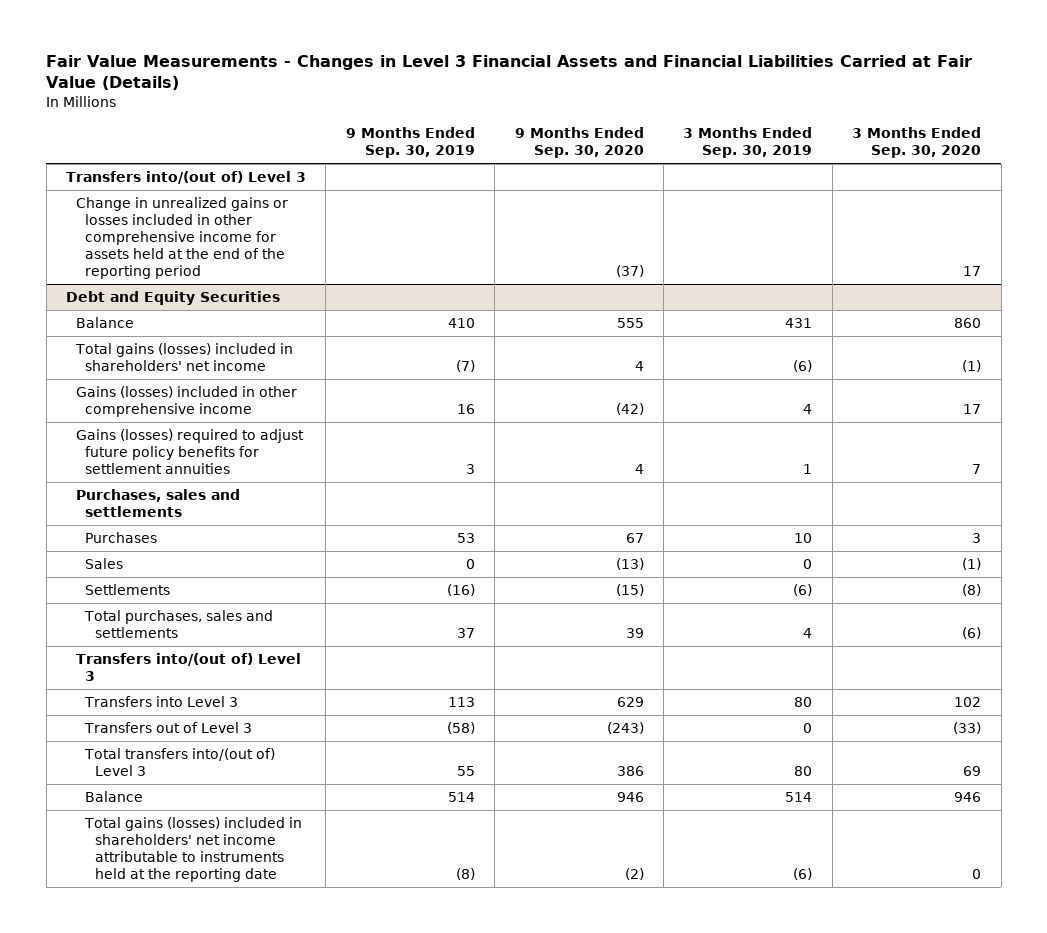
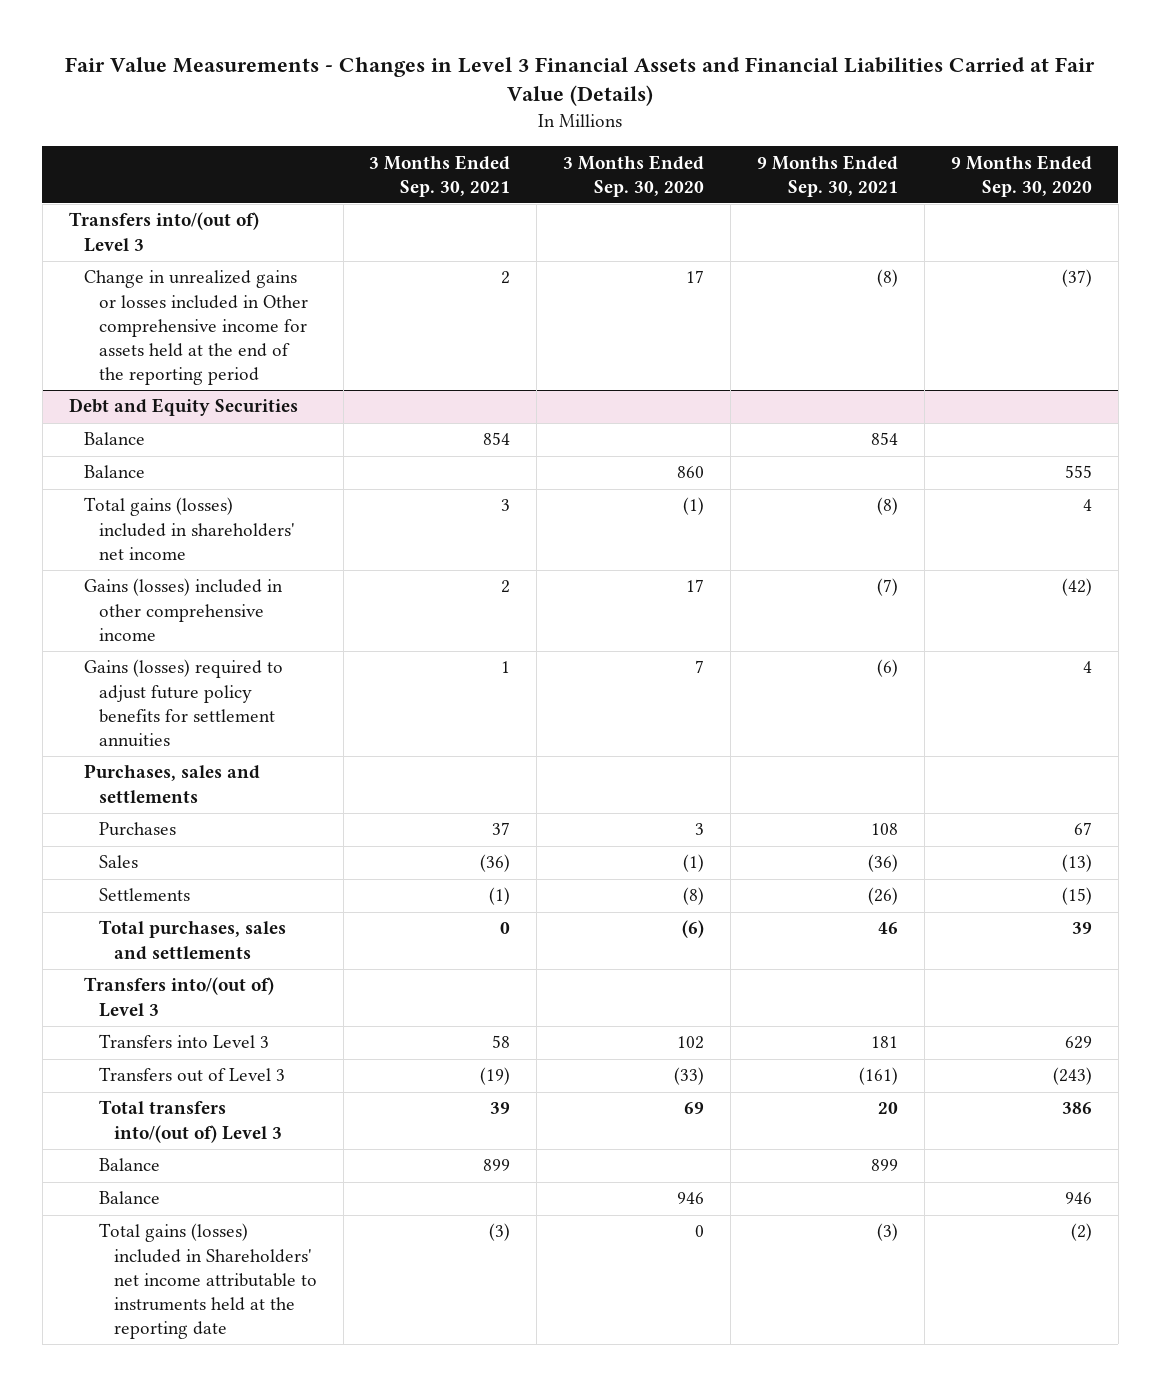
- | 9 Months Ended Sep. 30, 2019 | 9 Months Ended Sep. 30, 2020 | 3 Months Ended Sep. 30, 2019 | 3 Months Ended Sep. 30, 2020
+ | 3 Months Ended Sep. 30, 2021 | 3 Months Ended Sep. 30, 2020 | 9 Months Ended Sep. 30, 2021 | 9 Months Ended Sep. 30, 2020
- Change in unrealized gains or losses included in other comprehensive income for assets held at the end of the reporting period | | (37) | | 17
+ Change in unrealized gains or losses included in Other comprehensive income for assets held at the end of the reporting period | 2 | 17 | (8) | (37)
@ Debt and Equity Securities
+ Balance | 854 | | 854 |
+ Balance | 899 | | 899 |
- Total gains (losses) included in shareholders' net income attributable to instruments held at the reporting date | (8) | (2) | (6) | 0
+ Total gains (losses) included in Shareholders' net income attributable to instruments held at the reporting date | (3) | 0 | (3) | (2)

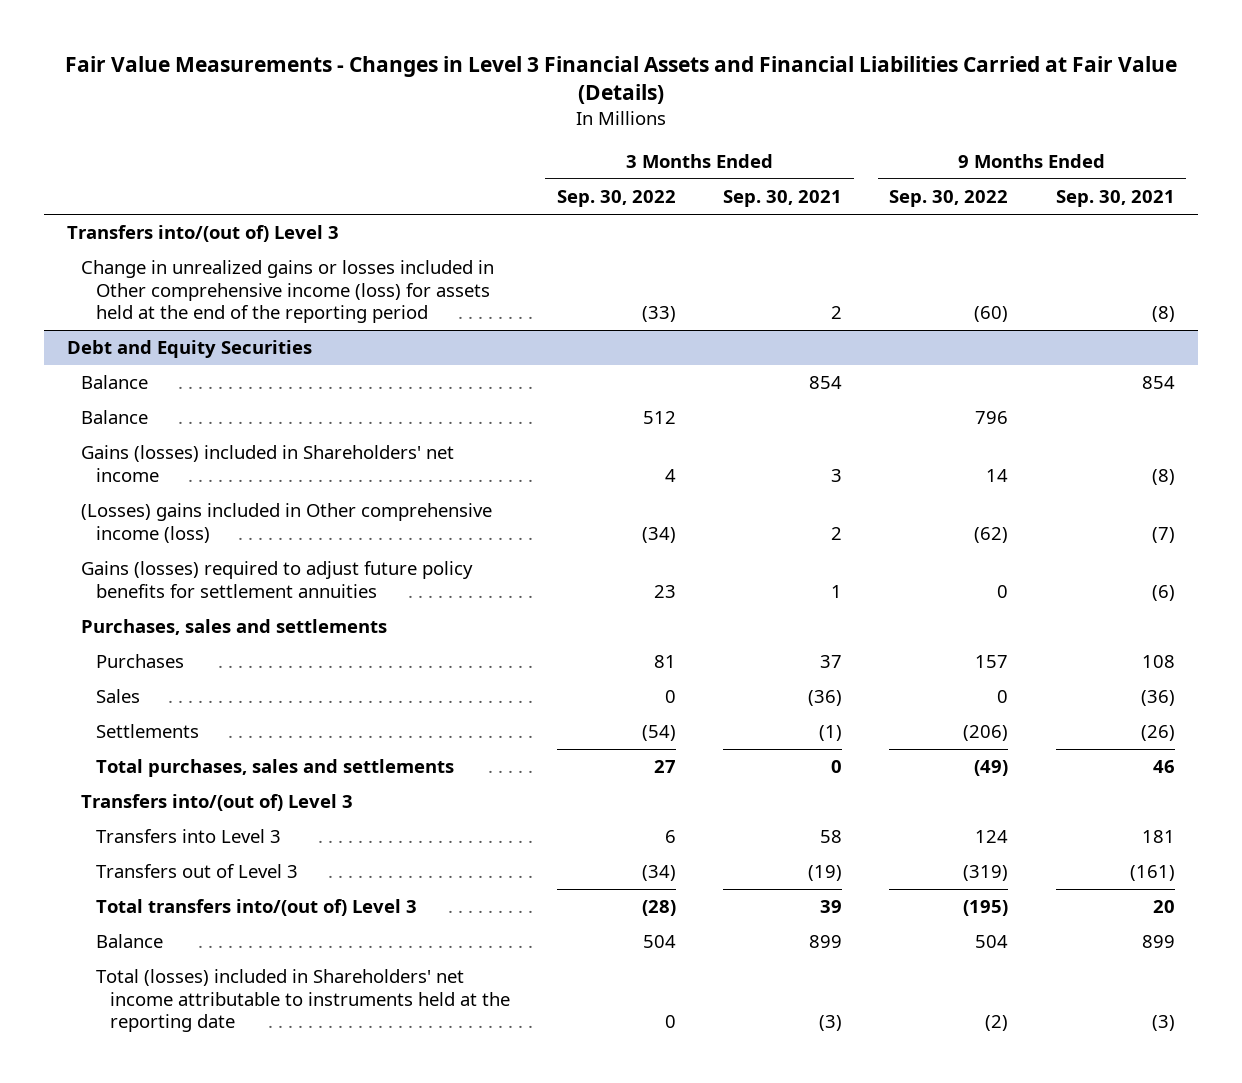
- | 3 Months Ended Sep. 30, 2021 | 3 Months Ended Sep. 30, 2020 | 9 Months Ended Sep. 30, 2021 | 9 Months Ended Sep. 30, 2020
+ | 3 Months Ended Sep. 30, 2022 | 3 Months Ended Sep. 30, 2021 | 9 Months Ended Sep. 30, 2022 | 9 Months Ended Sep. 30, 2021
- Change in unrealized gains or losses included in Other comprehensive income for assets held at the end of the reporting period | 2 | 17 | (8) | (37)
+ Change in unrealized gains or losses included in Other comprehensive income (loss) for assets held at the end of the reporting period | (33) | 2 | (60) | (8)
@ Debt and Equity Securities
- Total gains (losses) included in shareholders' net income | 3 | (1) | (8) | 4
- Gains (losses) included in other comprehensive income | 2 | 17 | (7) | (42)
+ Gains (losses) included in Shareholders' net income | 4 | 3 | 14 | (8)
+ (Losses) gains included in Other comprehensive income (loss) | (34) | 2 | (62) | (7)
- Balance | | 946 | | 946
- Total gains (losses) included in Shareholders' net income attributable to instruments held at the reporting date | (3) | 0 | (3) | (2)
+ Total (losses) included in Shareholders' net income attributable to instruments held at the reporting date | 0 | (3) | (2) | (3)

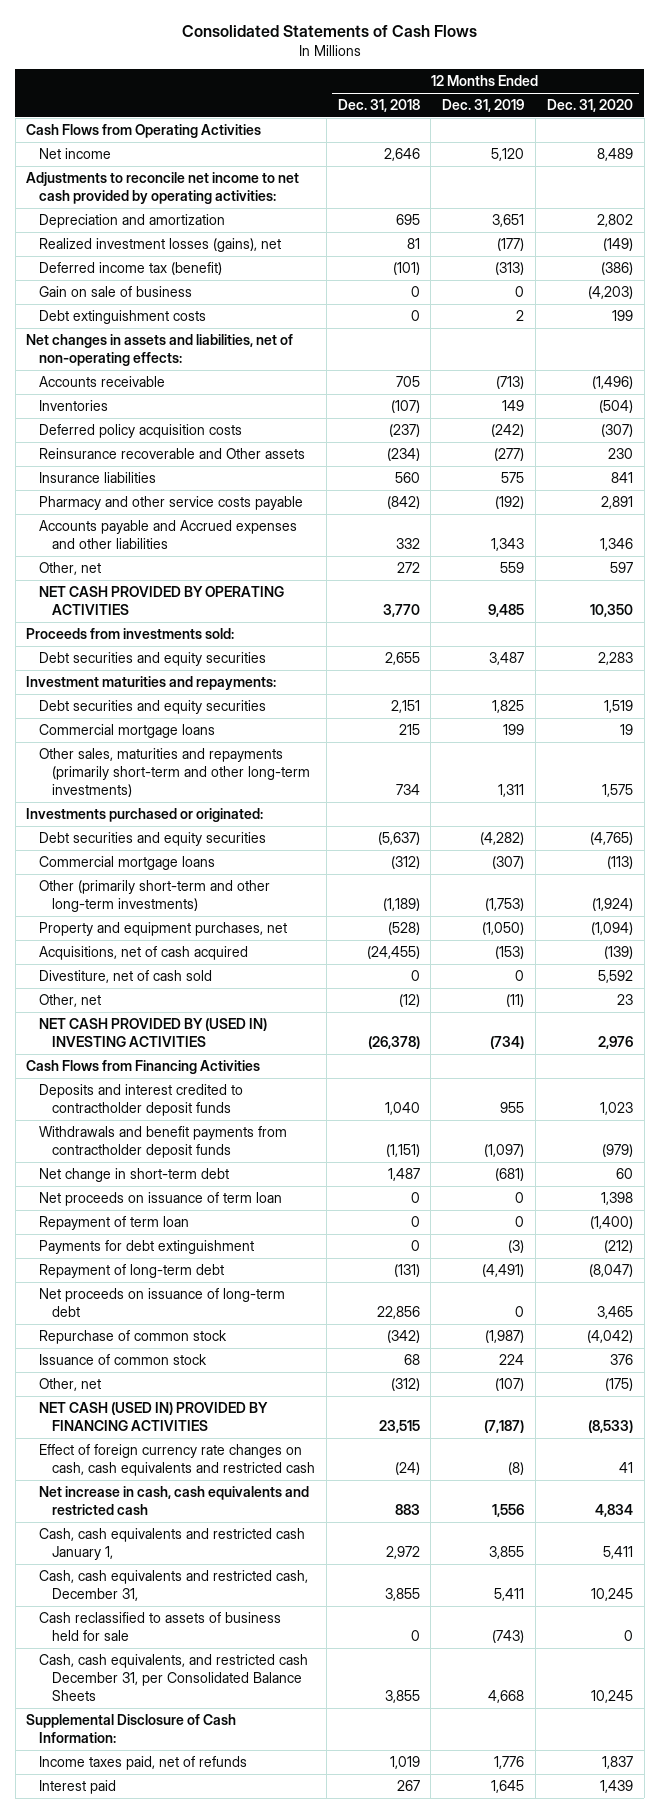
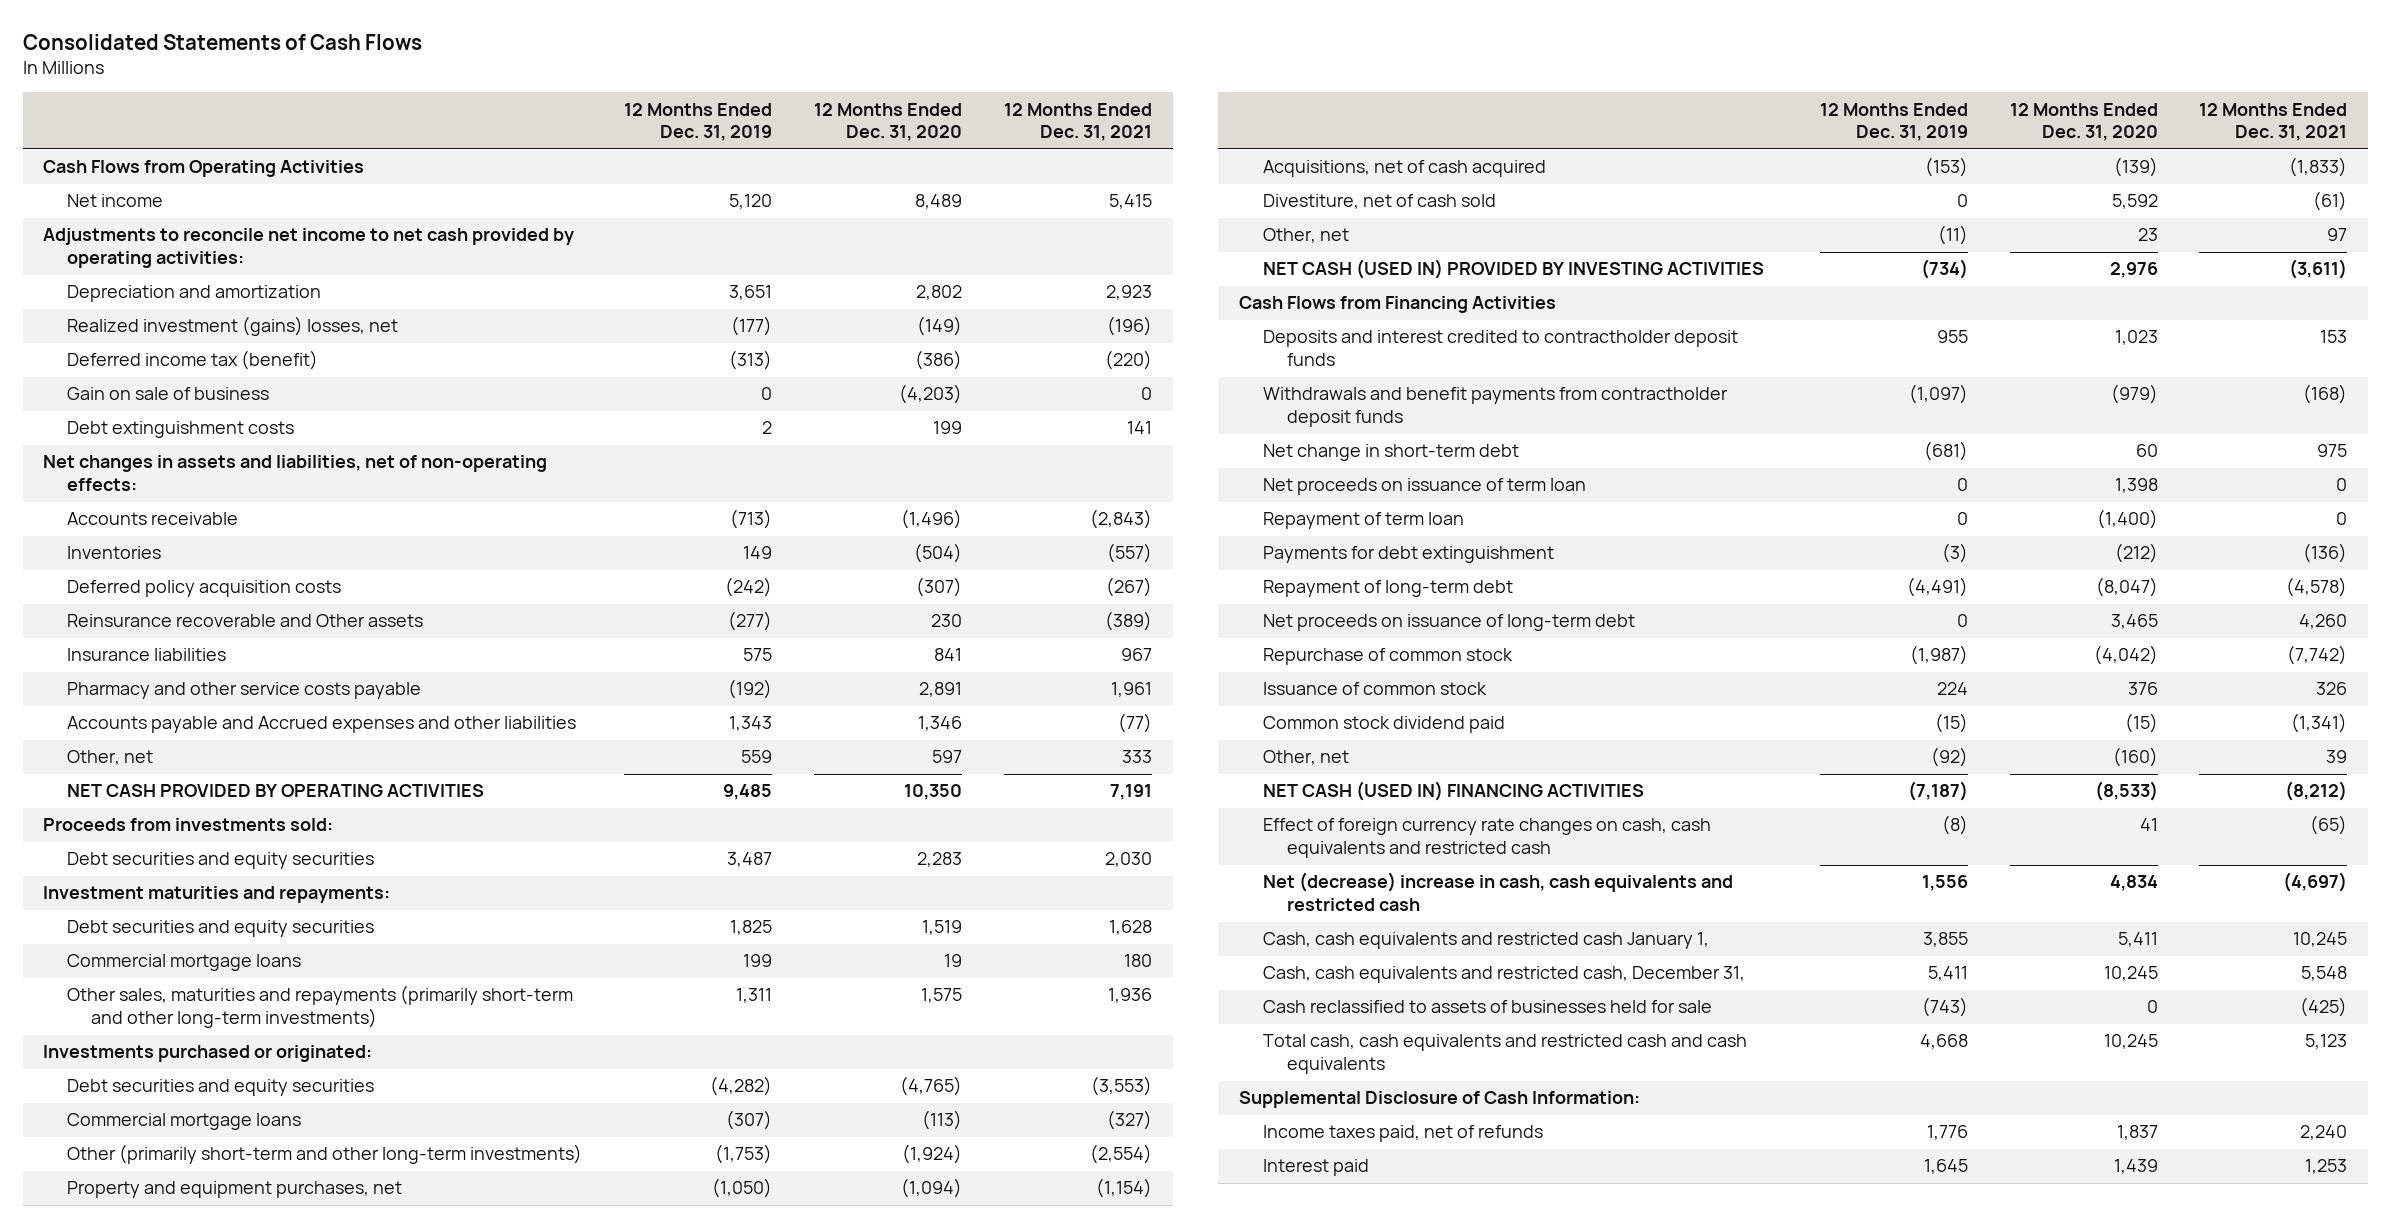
- | 12 Months Ended Dec. 31, 2018 | 12 Months Ended Dec. 31, 2019 | 12 Months Ended Dec. 31, 2020
+ | 12 Months Ended Dec. 31, 2019 | 12 Months Ended Dec. 31, 2020 | 12 Months Ended Dec. 31, 2021
- Realized investment losses (gains), net | 81 | (177) | (149)
+ Realized investment (gains) losses, net | (177) | (149) | (196)
- NET CASH PROVIDED BY (USED IN) INVESTING ACTIVITIES | (26,378) | (734) | 2,976
+ NET CASH (USED IN) PROVIDED BY INVESTING ACTIVITIES | (734) | 2,976 | (3,611)
- Other, net | (312) | (107) | (175)
- NET CASH (USED IN) PROVIDED BY FINANCING ACTIVITIES | 23,515 | (7,187) | (8,533)
+ Common stock dividend paid | (15) | (15) | (1,341)
+ Other, net | (92) | (160) | 39
+ NET CASH (USED IN) FINANCING ACTIVITIES | (7,187) | (8,533) | (8,212)
- Net increase in cash, cash equivalents and restricted cash | 883 | 1,556 | 4,834
+ Net (decrease) increase in cash, cash equivalents and restricted cash | 1,556 | 4,834 | (4,697)
- Cash reclassified to assets of business held for sale | 0 | (743) | 0
- Cash, cash equivalents, and restricted cash December 31, per Consolidated Balance Sheets | 3,855 | 4,668 | 10,245
+ Cash reclassified to assets of businesses held for sale | (743) | 0 | (425)
+ Total cash, cash equivalents and restricted cash and cash equivalents | 4,668 | 10,245 | 5,123

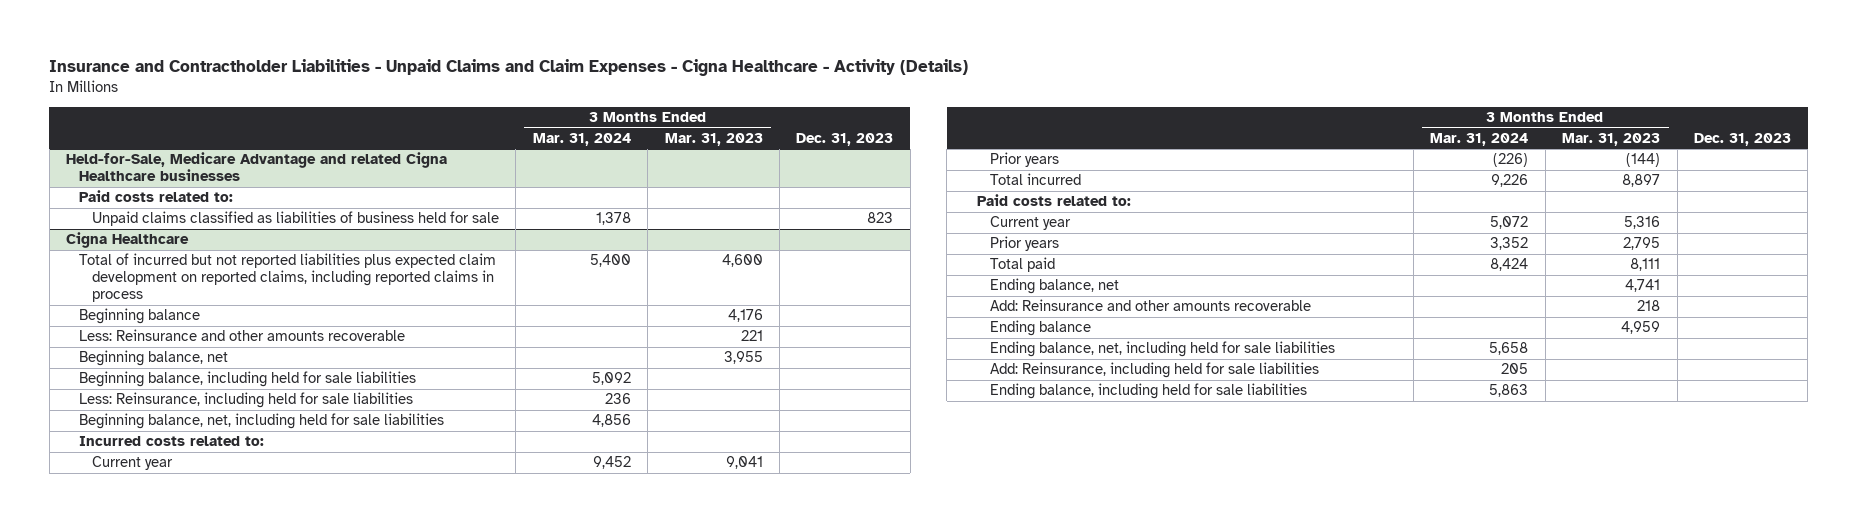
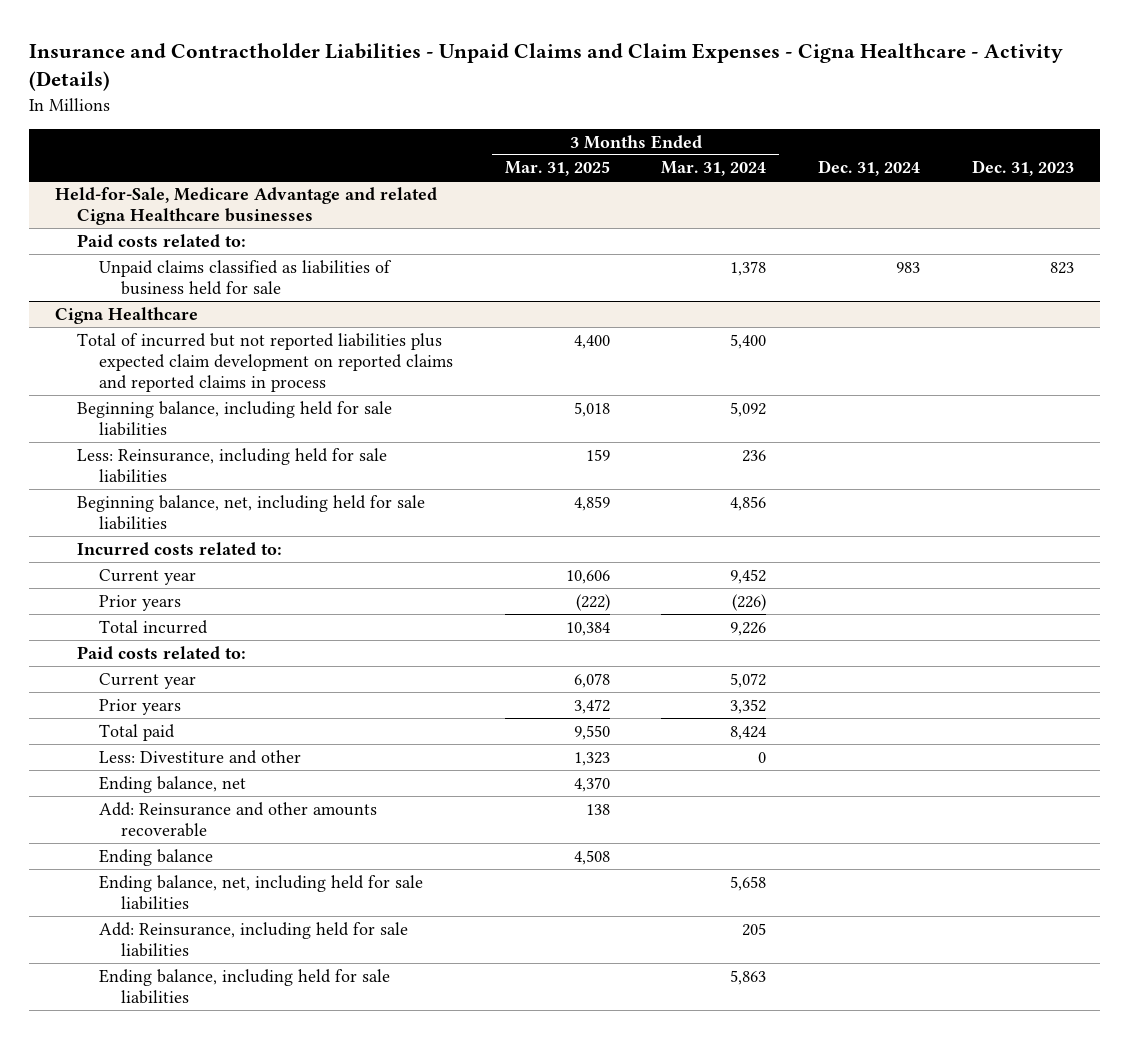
- | 3 Months Ended Mar. 31, 2024 | 3 Months Ended Mar. 31, 2023 | Dec. 31, 2023
+ | 3 Months Ended Mar. 31, 2025 | 3 Months Ended Mar. 31, 2024 | Dec. 31, 2024 | Dec. 31, 2023
@ Cigna Healthcare
- Total of incurred but not reported liabilities plus expected claim development on reported claims, including reported claims in process | 5,400 | 4,600 |
- Beginning balance | | 4,176 |
- Less: Reinsurance and other amounts recoverable | | 221 |
- Beginning balance, net | | 3,955 |
+ Total of incurred but not reported liabilities plus expected claim development on reported claims and reported claims in process | 4,400 | 5,400 | |
+ Less: Divestiture and other | 1,323 | 0 | |

